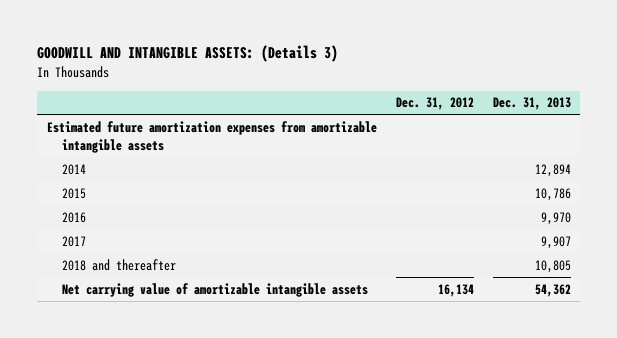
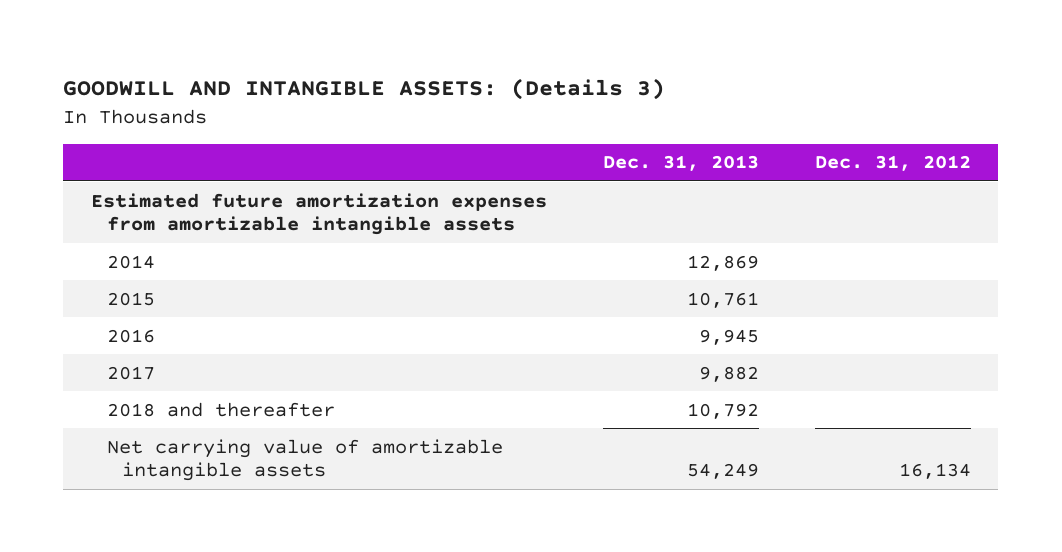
- | Dec. 31, 2012 | Dec. 31, 2013
+ | Dec. 31, 2013 | Dec. 31, 2012
- 2014 | | 12,894
- 2015 | | 10,786
- 2016 | | 9,970
- 2017 | | 9,907
- 2018 and thereafter | | 10,805
- Net carrying value of amortizable intangible assets | 16,134 | 54,362
+ 2014 | 12,869 |
+ 2015 | 10,761 |
+ 2016 | 9,945 |
+ 2017 | 9,882 |
+ 2018 and thereafter | 10,792 |
+ Net carrying value of amortizable intangible assets | 54,249 | 16,134

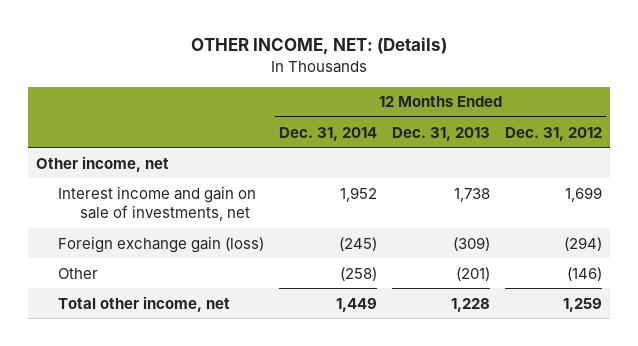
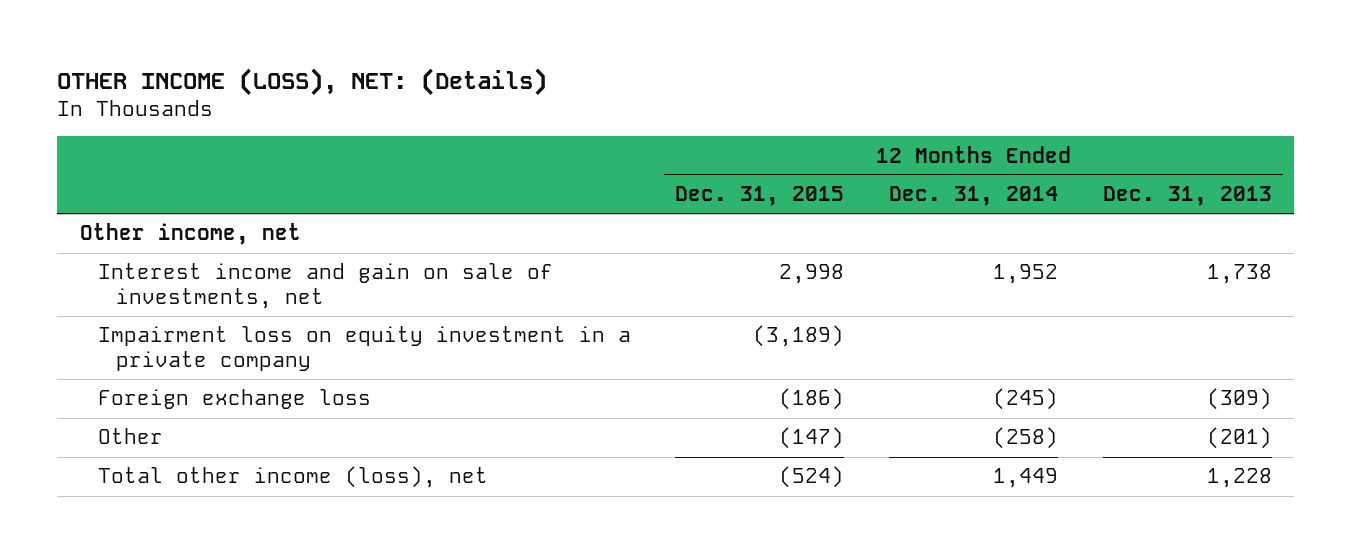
- OTHER INCOME, NET: (Details)
+ OTHER INCOME (LOSS), NET: (Details)
- | 12 Months Ended Dec. 31, 2014 | 12 Months Ended Dec. 31, 2013 | 12 Months Ended Dec. 31, 2012
+ | 12 Months Ended Dec. 31, 2015 | 12 Months Ended Dec. 31, 2014 | 12 Months Ended Dec. 31, 2013
- Foreign exchange gain (loss) | (245) | (309) | (294)
+ Impairment loss on equity investment in a private company | (3,189) | |
+ Foreign exchange loss | (186) | (245) | (309)
- Total other income, net | 1,449 | 1,228 | 1,259
+ Total other income (loss), net | (524) | 1,449 | 1,228

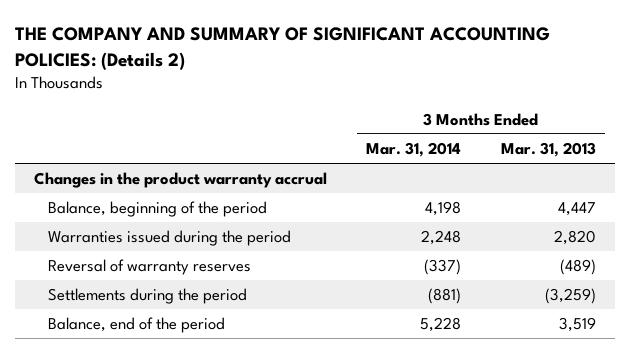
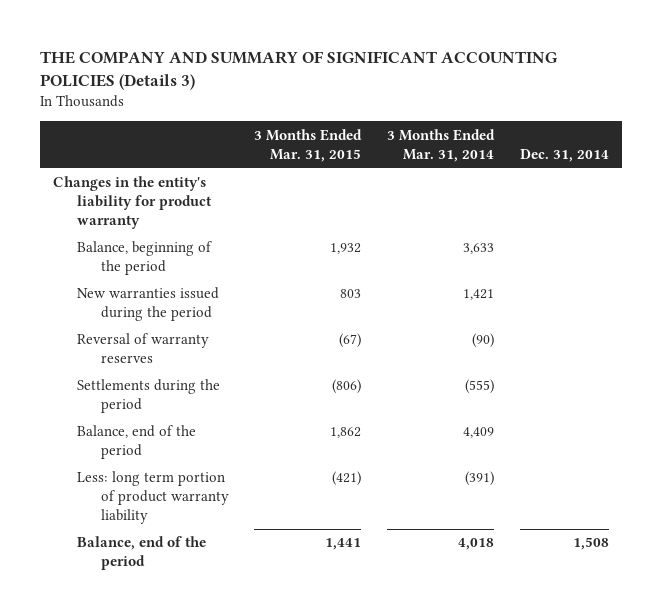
- THE COMPANY AND SUMMARY OF SIGNIFICANT ACCOUNTING POLICIES: (Details 2)
+ THE COMPANY AND SUMMARY OF SIGNIFICANT ACCOUNTING POLICIES (Details 3)
- | 3 Months Ended Mar. 31, 2014 | 3 Months Ended Mar. 31, 2013
+ | 3 Months Ended Mar. 31, 2015 | 3 Months Ended Mar. 31, 2014 | Dec. 31, 2014
- Changes in the product warranty accrual
- Balance, beginning of the period | 4,198 | 4,447
- Warranties issued during the period | 2,248 | 2,820
- Reversal of warranty reserves | (337) | (489)
- Settlements during the period | (881) | (3,259)
- Balance, end of the period | 5,228 | 3,519
+ Changes in the entity's liability for product warranty
+ Balance, beginning of the period | 1,932 | 3,633 |
+ New warranties issued during the period | 803 | 1,421 |
+ Reversal of warranty reserves | (67) | (90) |
+ Settlements during the period | (806) | (555) |
+ Balance, end of the period | 1,862 | 4,409 |
+ Less: long term portion of product warranty liability | (421) | (391) |
+ Balance, end of the period | 1,441 | 4,018 | 1,508

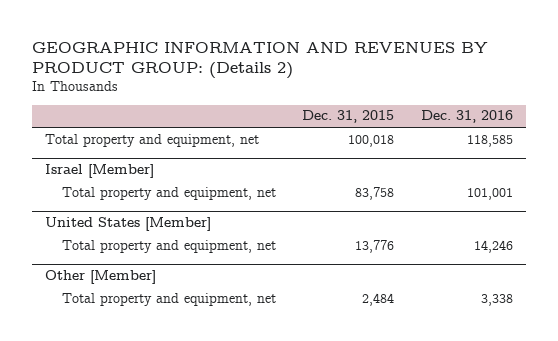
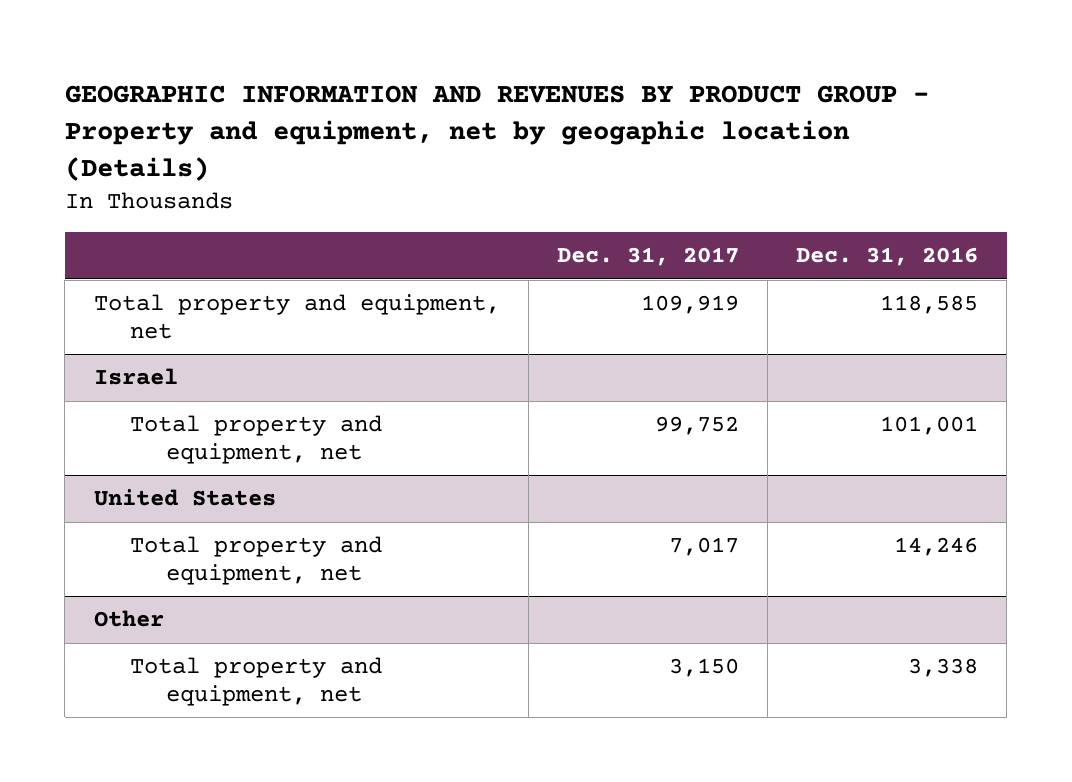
- GEOGRAPHIC INFORMATION AND REVENUES BY PRODUCT GROUP: (Details 2)
+ GEOGRAPHIC INFORMATION AND REVENUES BY PRODUCT GROUP - Property and equipment, net by geogaphic location (Details)
- | Dec. 31, 2015 | Dec. 31, 2016
+ | Dec. 31, 2017 | Dec. 31, 2016
- Israel [Member]
+ Israel
- United States [Member]
+ United States
- Other [Member]
+ Other

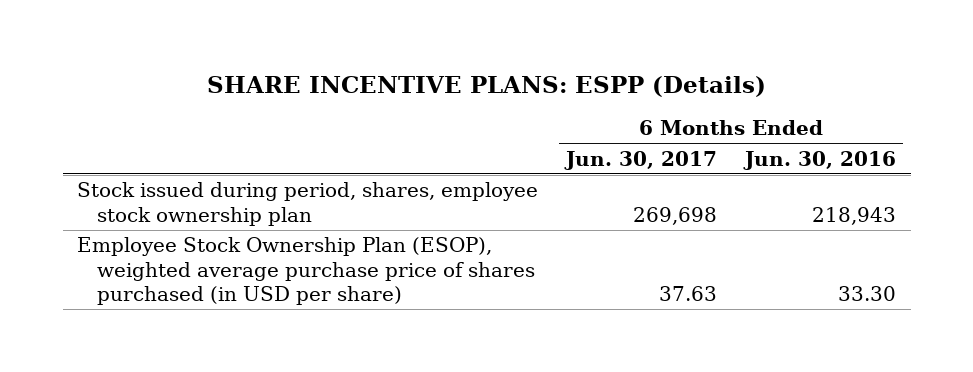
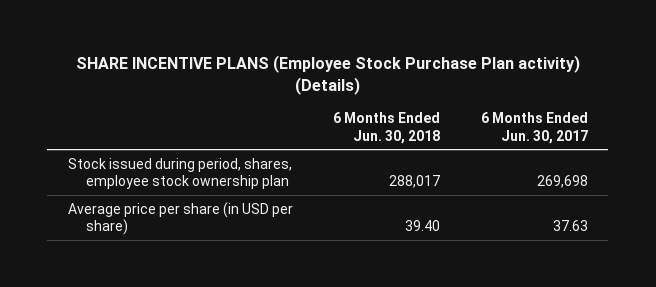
- SHARE INCENTIVE PLANS: ESPP (Details)
+ SHARE INCENTIVE PLANS (Employee Stock Purchase Plan activity) (Details)
- | 6 Months Ended Jun. 30, 2017 | 6 Months Ended Jun. 30, 2016
+ | 6 Months Ended Jun. 30, 2018 | 6 Months Ended Jun. 30, 2017
- Employee Stock Ownership Plan (ESOP), weighted average purchase price of shares purchased (in USD per share) | 37.63 | 33.30
+ Average price per share (in USD per share) | 39.40 | 37.63

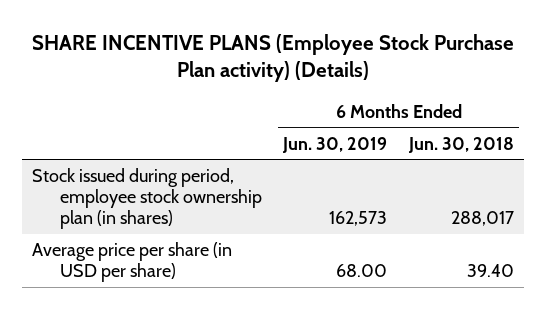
- | 6 Months Ended Jun. 30, 2018 | 6 Months Ended Jun. 30, 2017
+ | 6 Months Ended Jun. 30, 2019 | 6 Months Ended Jun. 30, 2018
- Stock issued during period, shares, employee stock ownership plan | 288,017 | 269,698
+ Stock issued during period, employee stock ownership plan (in shares) | 162,573 | 288,017

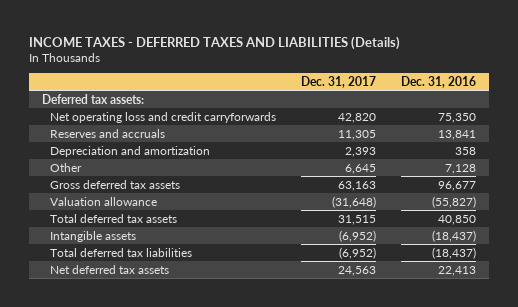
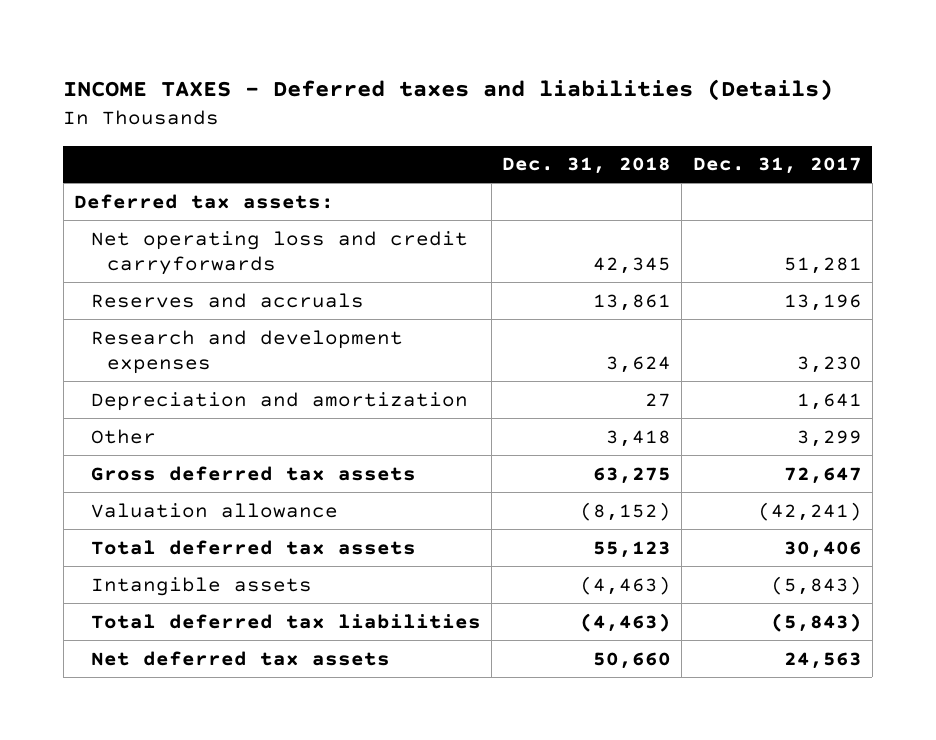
- INCOME TAXES - DEFERRED TAXES AND LIABILITIES (Details)
+ INCOME TAXES - Deferred taxes and liabilities (Details)
- | Dec. 31, 2017 | Dec. 31, 2016
+ | Dec. 31, 2018 | Dec. 31, 2017
- Net operating loss and credit carryforwards | 42,820 | 75,350
- Reserves and accruals | 11,305 | 13,841
- Depreciation and amortization | 2,393 | 358
- Other | 6,645 | 7,128
- Gross deferred tax assets | 63,163 | 96,677
- Valuation allowance | (31,648) | (55,827)
- Total deferred tax assets | 31,515 | 40,850
- Intangible assets | (6,952) | (18,437)
- Total deferred tax liabilities | (6,952) | (18,437)
+ Net operating loss and credit carryforwards | 42,345 | 51,281
+ Reserves and accruals | 13,861 | 13,196
+ Research and development expenses | 3,624 | 3,230
+ Depreciation and amortization | 27 | 1,641
+ Other | 3,418 | 3,299
+ Gross deferred tax assets | 63,275 | 72,647
+ Valuation allowance | (8,152) | (42,241)
+ Total deferred tax assets | 55,123 | 30,406
+ Intangible assets | (4,463) | (5,843)
+ Total deferred tax liabilities | (4,463) | (5,843)

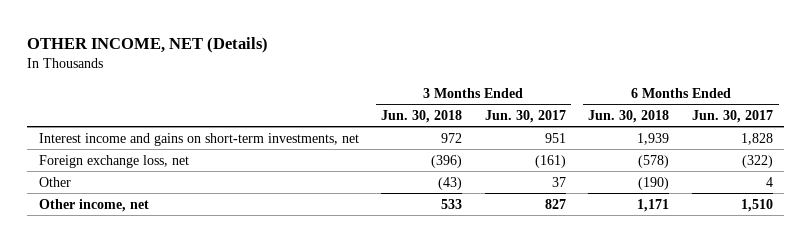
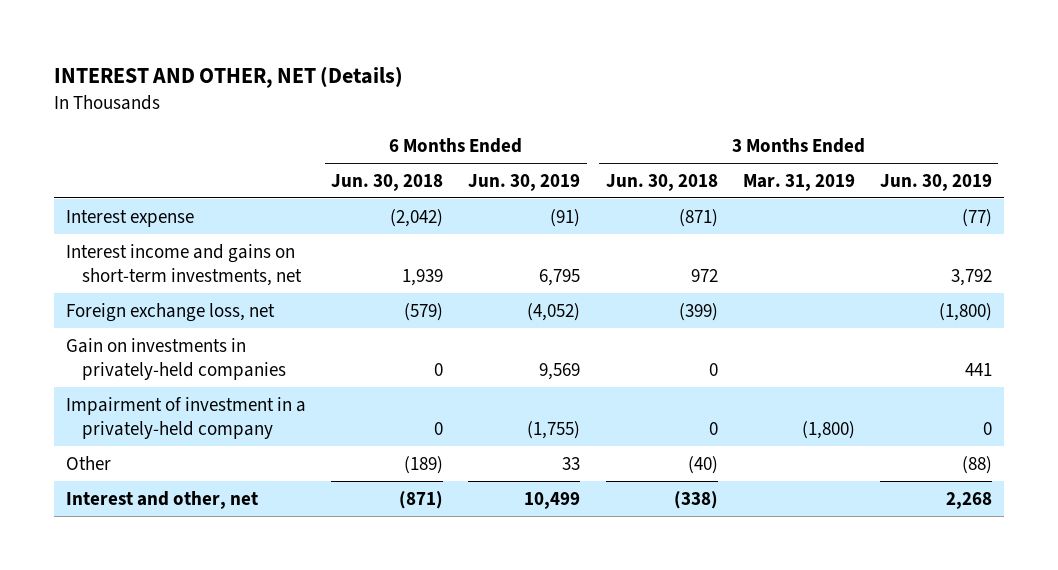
- OTHER INCOME, NET (Details)
+ INTEREST AND OTHER, NET (Details)
- | 3 Months Ended Jun. 30, 2018 | 3 Months Ended Jun. 30, 2017 | 6 Months Ended Jun. 30, 2018 | 6 Months Ended Jun. 30, 2017
+ | 6 Months Ended Jun. 30, 2018 | 6 Months Ended Jun. 30, 2019 | 3 Months Ended Jun. 30, 2018 | 3 Months Ended Mar. 31, 2019 | 3 Months Ended Jun. 30, 2019
+ Interest expense | (2,042) | (91) | (871) | | (77)
- Foreign exchange loss, net | (396) | (161) | (578) | (322)
- Other | (43) | 37 | (190) | 4
- Other income, net | 533 | 827 | 1,171 | 1,510
+ Foreign exchange loss, net | (579) | (4,052) | (399) | | (1,800)
+ Gain on investments in privately-held companies | 0 | 9,569 | 0 | | 441
+ Impairment of investment in a privately-held company | 0 | (1,755) | 0 | (1,800) | 0
+ Other | (189) | 33 | (40) | | (88)
+ Interest and other, net | (871) | 10,499 | (338) | | 2,268

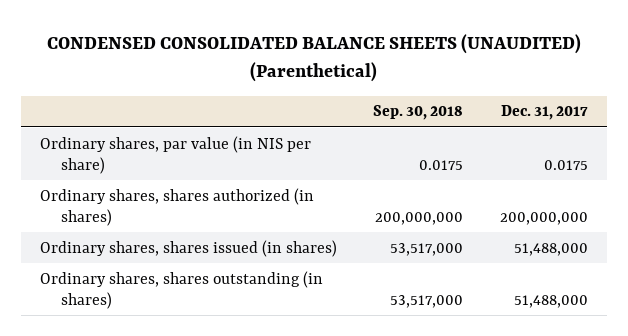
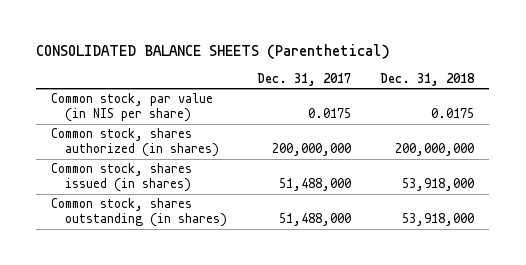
- CONDENSED CONSOLIDATED BALANCE SHEETS (UNAUDITED) (Parenthetical)
+ CONSOLIDATED BALANCE SHEETS (Parenthetical)
- | Sep. 30, 2018 | Dec. 31, 2017
+ | Dec. 31, 2017 | Dec. 31, 2018
- Ordinary shares, par value (in NIS per share) | 0.0175 | 0.0175
- Ordinary shares, shares authorized (in shares) | 200,000,000 | 200,000,000
- Ordinary shares, shares issued (in shares) | 53,517,000 | 51,488,000
- Ordinary shares, shares outstanding (in shares) | 53,517,000 | 51,488,000
+ Common stock, par value (in NIS per share) | 0.0175 | 0.0175
+ Common stock, shares authorized (in shares) | 200,000,000 | 200,000,000
+ Common stock, shares issued (in shares) | 51,488,000 | 53,918,000
+ Common stock, shares outstanding (in shares) | 51,488,000 | 53,918,000

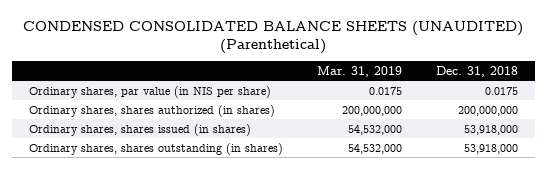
- CONSOLIDATED BALANCE SHEETS (Parenthetical)
+ CONDENSED CONSOLIDATED BALANCE SHEETS (UNAUDITED) (Parenthetical)
- | Dec. 31, 2017 | Dec. 31, 2018
+ | Mar. 31, 2019 | Dec. 31, 2018
- Common stock, par value (in NIS per share) | 0.0175 | 0.0175
- Common stock, shares authorized (in shares) | 200,000,000 | 200,000,000
- Common stock, shares issued (in shares) | 51,488,000 | 53,918,000
- Common stock, shares outstanding (in shares) | 51,488,000 | 53,918,000
+ Ordinary shares, par value (in NIS per share) | 0.0175 | 0.0175
+ Ordinary shares, shares authorized (in shares) | 200,000,000 | 200,000,000
+ Ordinary shares, shares issued (in shares) | 54,532,000 | 53,918,000
+ Ordinary shares, shares outstanding (in shares) | 54,532,000 | 53,918,000

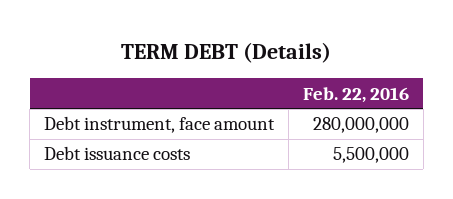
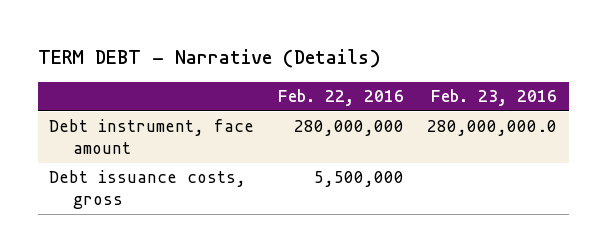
- TERM DEBT (Details)
+ TERM DEBT - Narrative (Details)
- | Feb. 22, 2016
+ | Feb. 22, 2016 | Feb. 23, 2016
- Debt issuance costs | 5,500,000
+ Debt issuance costs, gross | 5,500,000 |

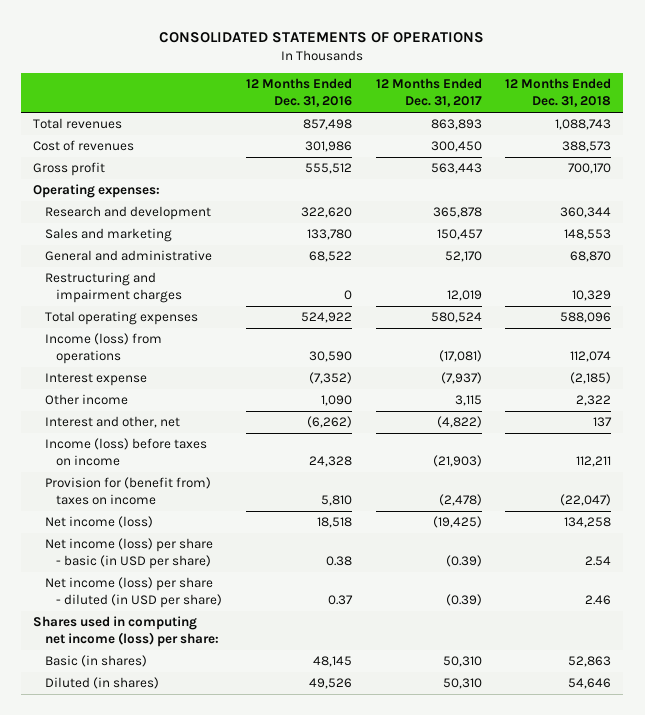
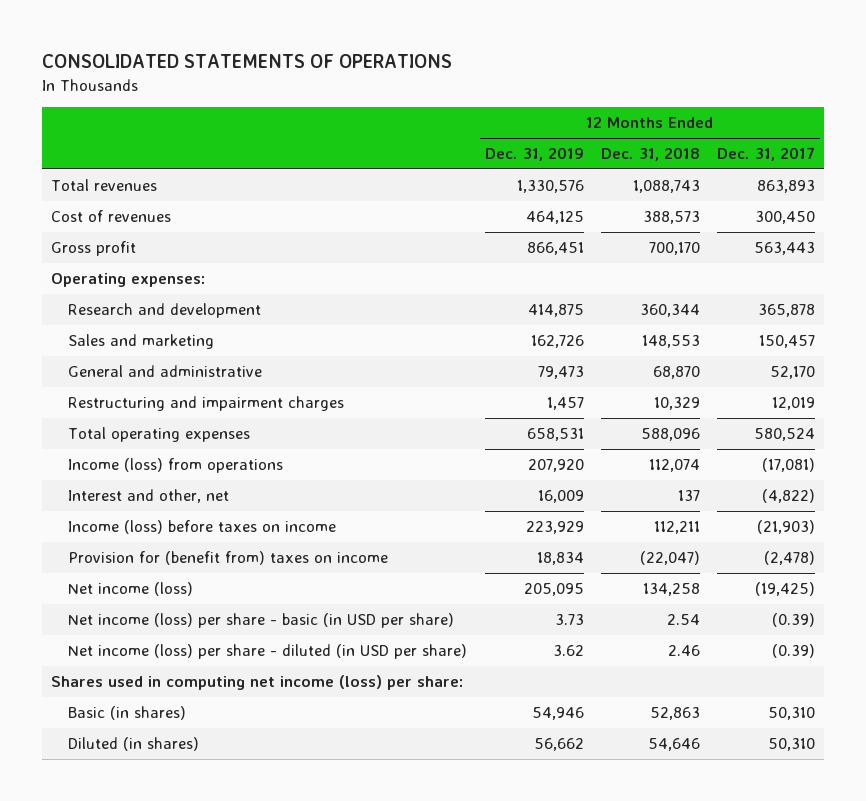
- | 12 Months Ended Dec. 31, 2016 | 12 Months Ended Dec. 31, 2017 | 12 Months Ended Dec. 31, 2018
+ | 12 Months Ended Dec. 31, 2019 | 12 Months Ended Dec. 31, 2018 | 12 Months Ended Dec. 31, 2017
- Interest expense | (7,352) | (7,937) | (2,185)
- Other income | 1,090 | 3,115 | 2,322

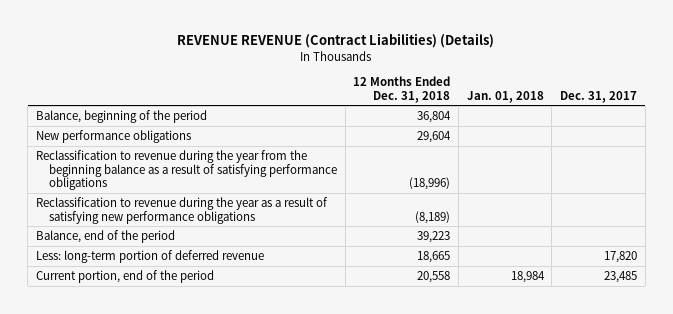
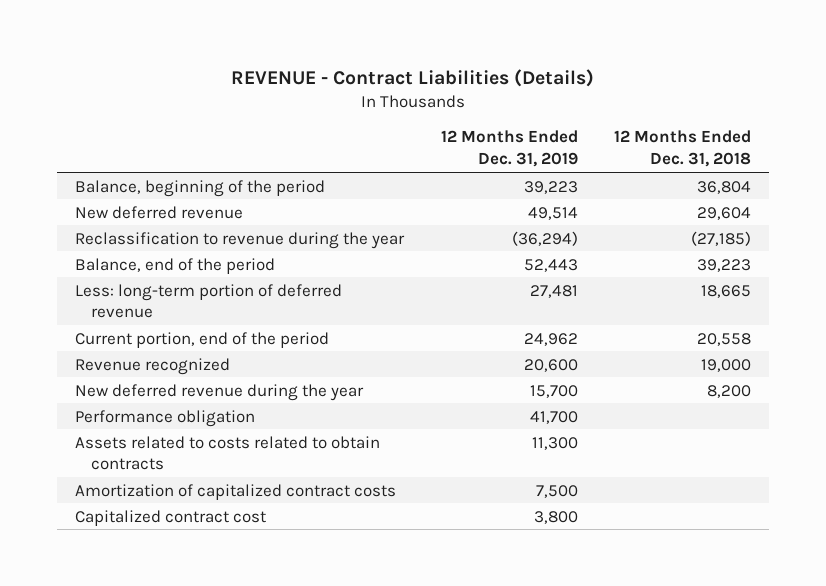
- REVENUE REVENUE (Contract Liabilities) (Details)
+ REVENUE - Contract Liabilities (Details)
- | 12 Months Ended Dec. 31, 2018 | Jan. 01, 2018 | Dec. 31, 2017
+ | 12 Months Ended Dec. 31, 2019 | 12 Months Ended Dec. 31, 2018
- New performance obligations | 29,604 | |
- Reclassification to revenue during the year from the beginning balance as a result of satisfying performance obligations | (18,996) | |
- Reclassification to revenue during the year as a result of satisfying new performance obligations | (8,189) | |
+ New deferred revenue | 49,514 | 29,604
+ Reclassification to revenue during the year | (36,294) | (27,185)
+ Revenue recognized | 20,600 | 19,000
+ New deferred revenue during the year | 15,700 | 8,200
+ Performance obligation | 41,700 |
+ Assets related to costs related to obtain contracts | 11,300 |
+ Amortization of capitalized contract costs | 7,500 |
+ Capitalized contract cost | 3,800 |

